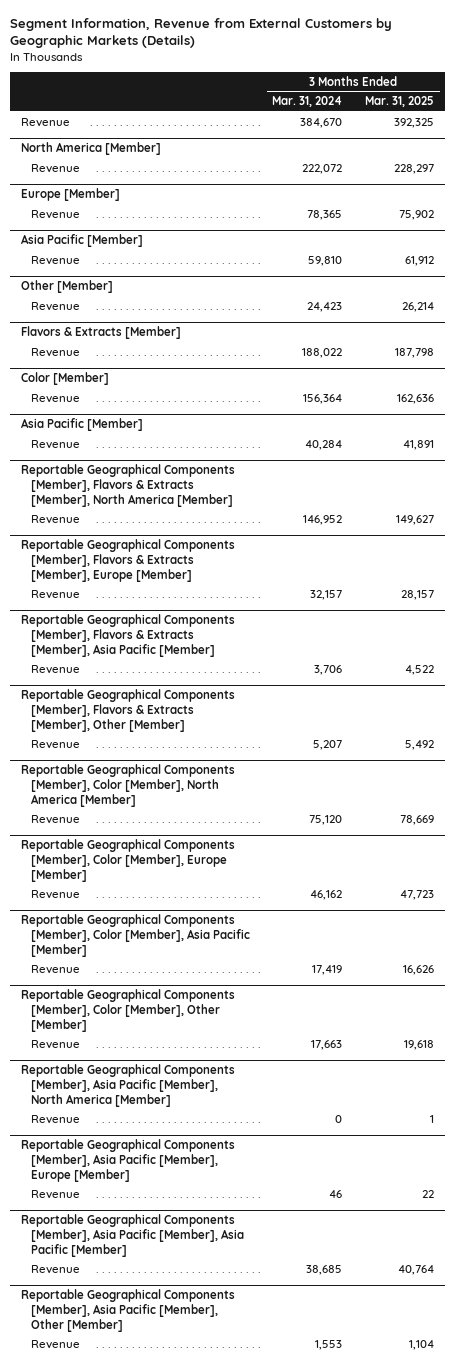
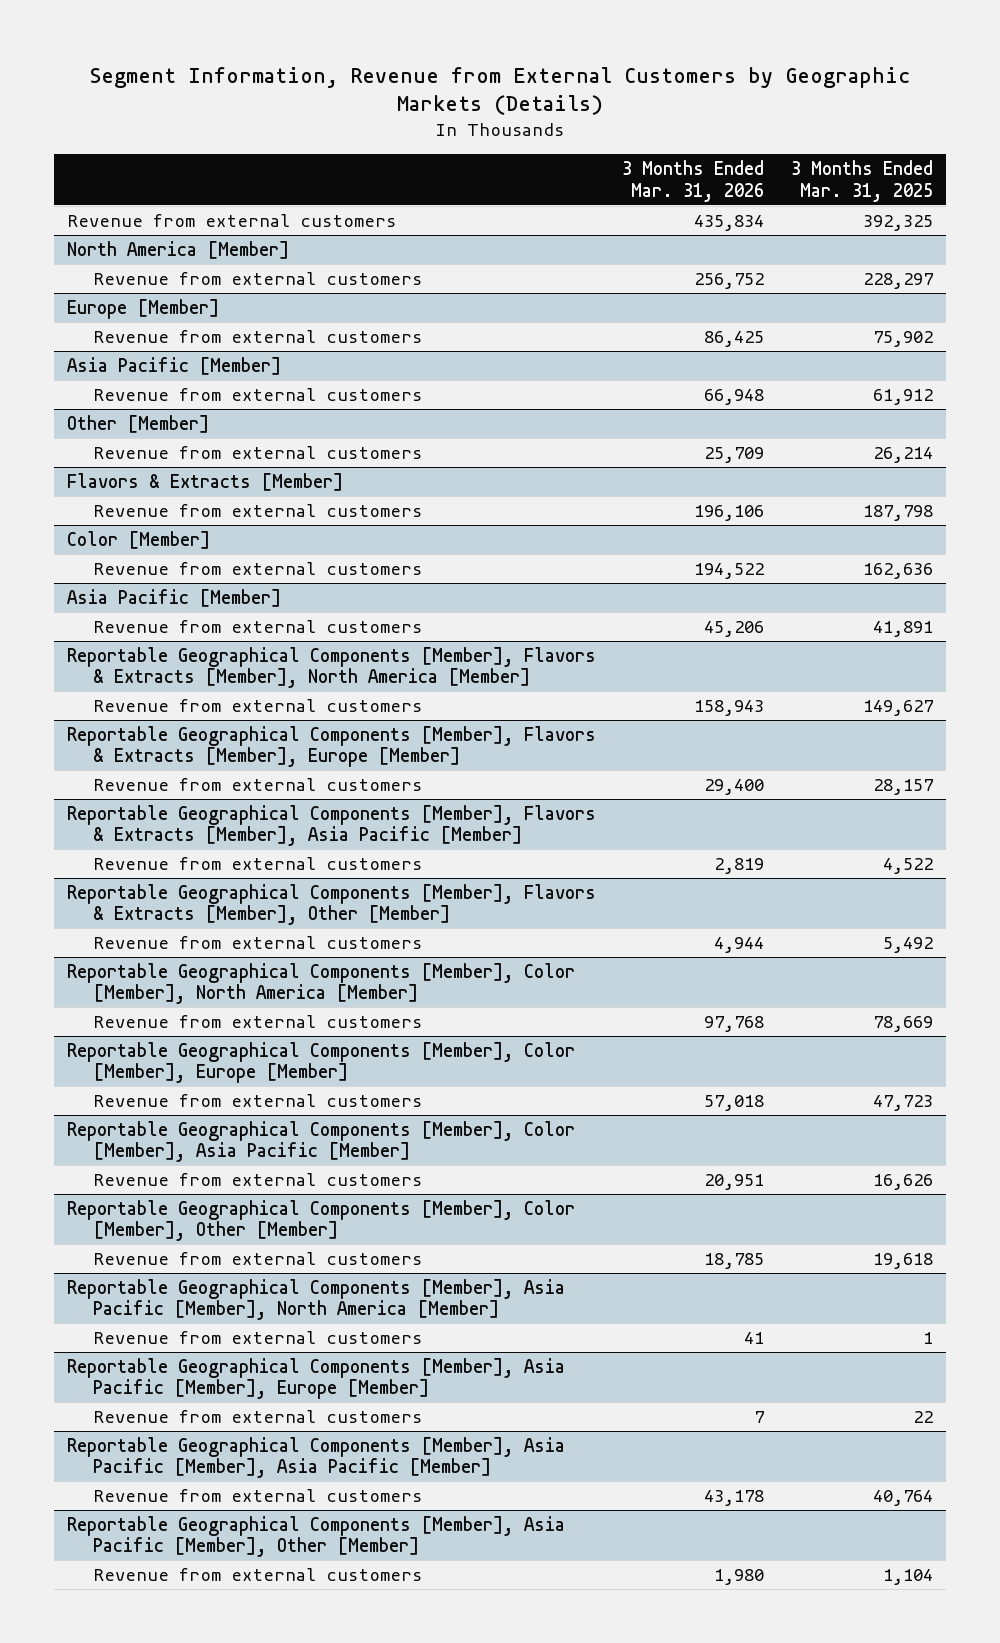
- | 3 Months Ended Mar. 31, 2024 | 3 Months Ended Mar. 31, 2025
+ | 3 Months Ended Mar. 31, 2026 | 3 Months Ended Mar. 31, 2025
- Revenue | 384,670 | 392,325
+ Revenue from external customers | 435,834 | 392,325
@ North America [Member]
- Revenue | 222,072 | 228,297
+ Revenue from external customers | 256,752 | 228,297
@ Europe [Member]
- Revenue | 78,365 | 75,902
+ Revenue from external customers | 86,425 | 75,902
@ Asia Pacific [Member]
- Revenue | 59,810 | 61,912
+ Revenue from external customers | 66,948 | 61,912
@ Other [Member]
- Revenue | 24,423 | 26,214
+ Revenue from external customers | 25,709 | 26,214
@ Flavors & Extracts [Member]
- Revenue | 188,022 | 187,798
+ Revenue from external customers | 196,106 | 187,798
@ Color [Member]
- Revenue | 156,364 | 162,636
+ Revenue from external customers | 194,522 | 162,636
@ Asia Pacific [Member]
- Revenue | 40,284 | 41,891
+ Revenue from external customers | 45,206 | 41,891
@ Reportable Geographical Components [Member], Flavors & Extracts [Member], North America [Member]
- Revenue | 146,952 | 149,627
+ Revenue from external customers | 158,943 | 149,627
@ Reportable Geographical Components [Member], Flavors & Extracts [Member], Europe [Member]
- Revenue | 32,157 | 28,157
+ Revenue from external customers | 29,400 | 28,157
@ Reportable Geographical Components [Member], Flavors & Extracts [Member], Asia Pacific [Member]
- Revenue | 3,706 | 4,522
+ Revenue from external customers | 2,819 | 4,522
@ Reportable Geographical Components [Member], Flavors & Extracts [Member], Other [Member]
- Revenue | 5,207 | 5,492
+ Revenue from external customers | 4,944 | 5,492
@ Reportable Geographical Components [Member], Color [Member], North America [Member]
- Revenue | 75,120 | 78,669
+ Revenue from external customers | 97,768 | 78,669
@ Reportable Geographical Components [Member], Color [Member], Europe [Member]
- Revenue | 46,162 | 47,723
+ Revenue from external customers | 57,018 | 47,723
@ Reportable Geographical Components [Member], Color [Member], Asia Pacific [Member]
- Revenue | 17,419 | 16,626
+ Revenue from external customers | 20,951 | 16,626
@ Reportable Geographical Components [Member], Color [Member], Other [Member]
- Revenue | 17,663 | 19,618
+ Revenue from external customers | 18,785 | 19,618
@ Reportable Geographical Components [Member], Asia Pacific [Member], North America [Member]
- Revenue | 0 | 1
+ Revenue from external customers | 41 | 1
@ Reportable Geographical Components [Member], Asia Pacific [Member], Europe [Member]
- Revenue | 46 | 22
+ Revenue from external customers | 7 | 22
@ Reportable Geographical Components [Member], Asia Pacific [Member], Asia Pacific [Member]
- Revenue | 38,685 | 40,764
+ Revenue from external customers | 43,178 | 40,764
@ Reportable Geographical Components [Member], Asia Pacific [Member], Other [Member]
- Revenue | 1,553 | 1,104
+ Revenue from external customers | 1,980 | 1,104

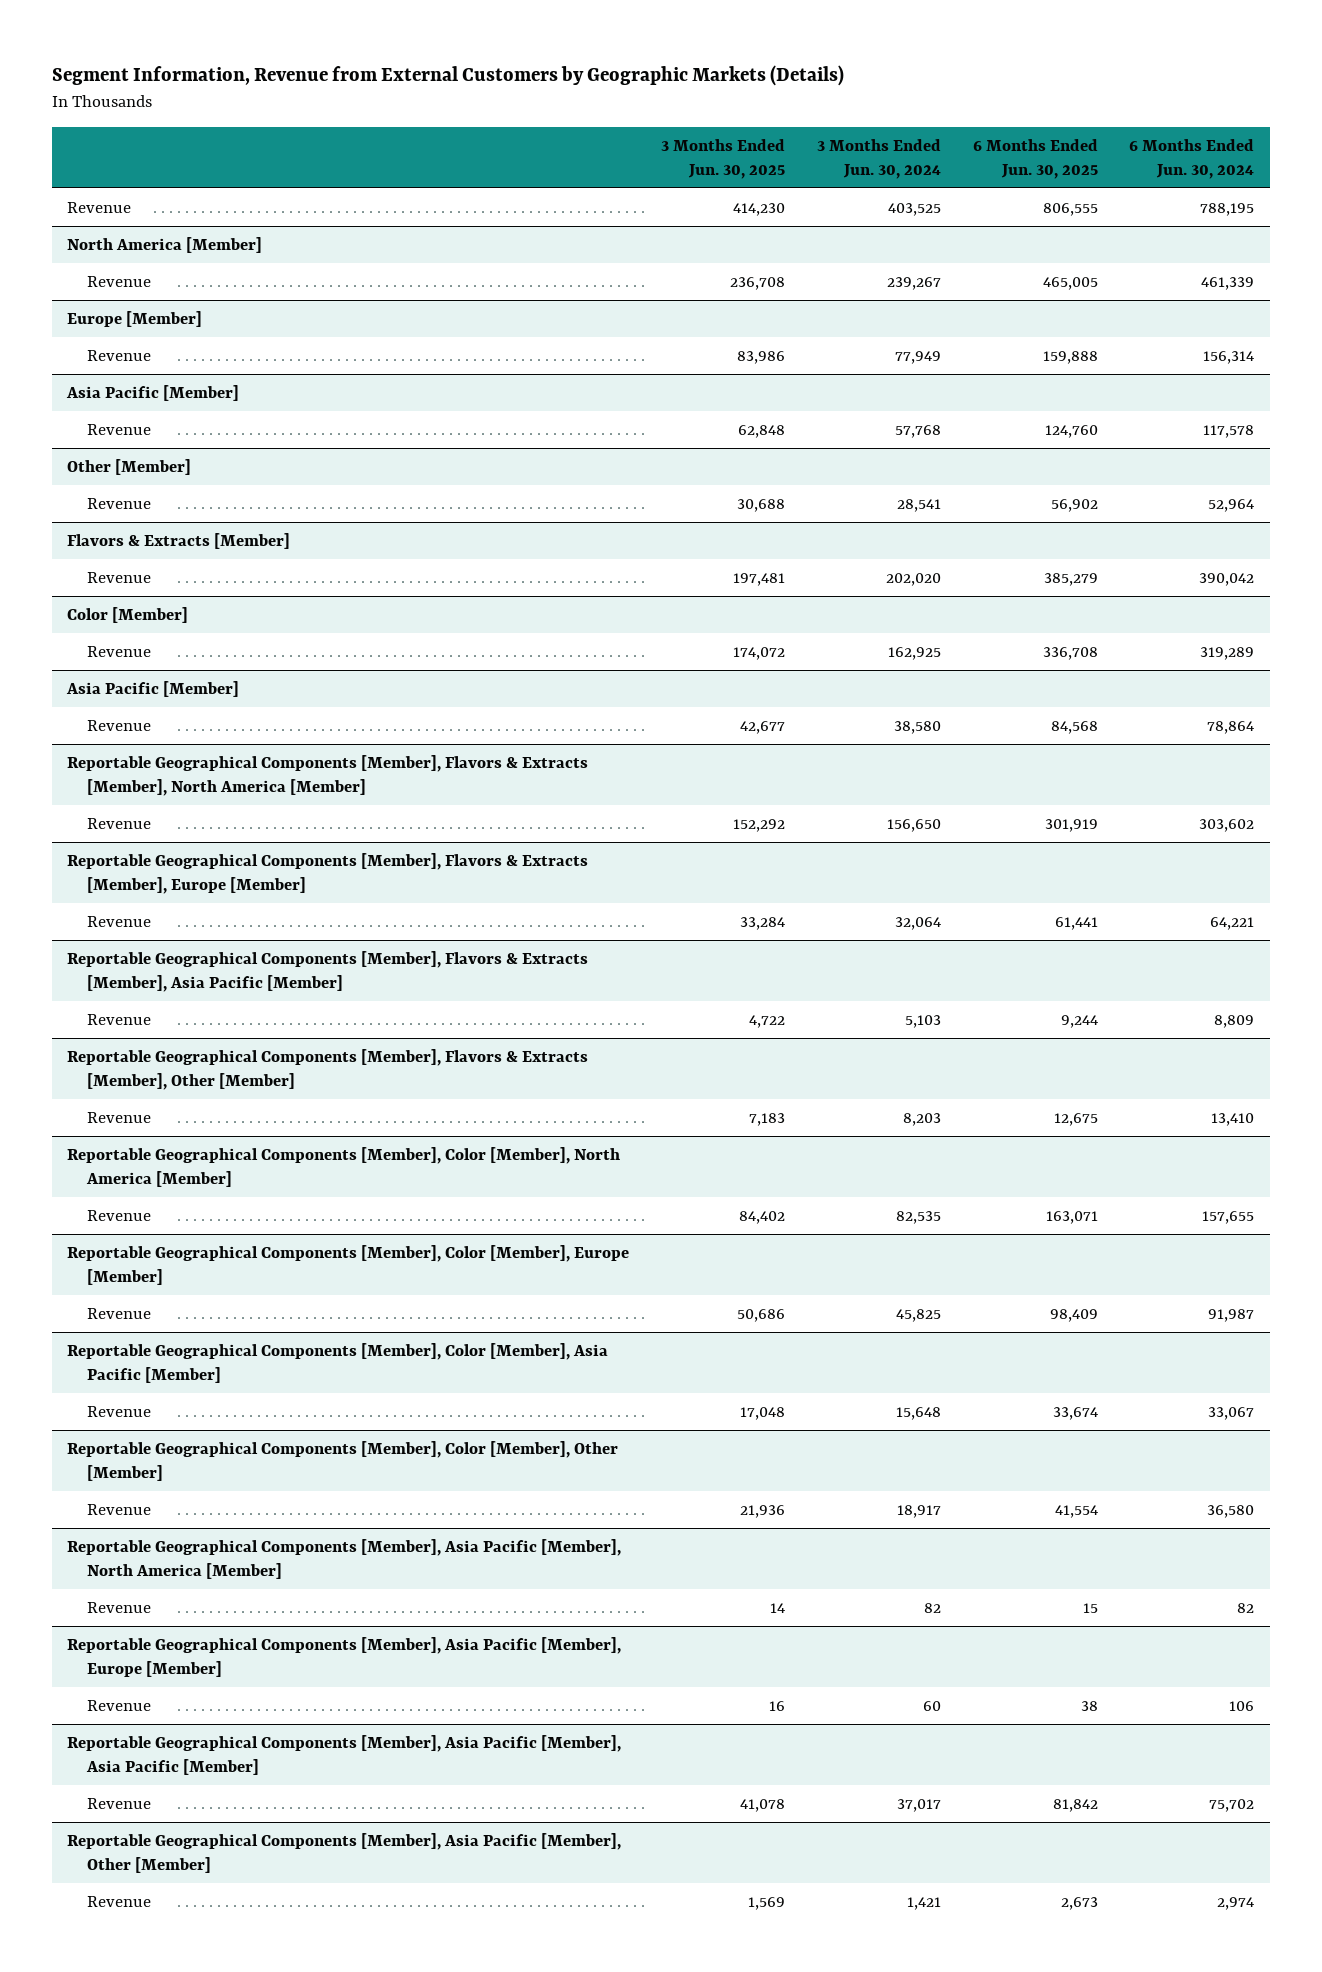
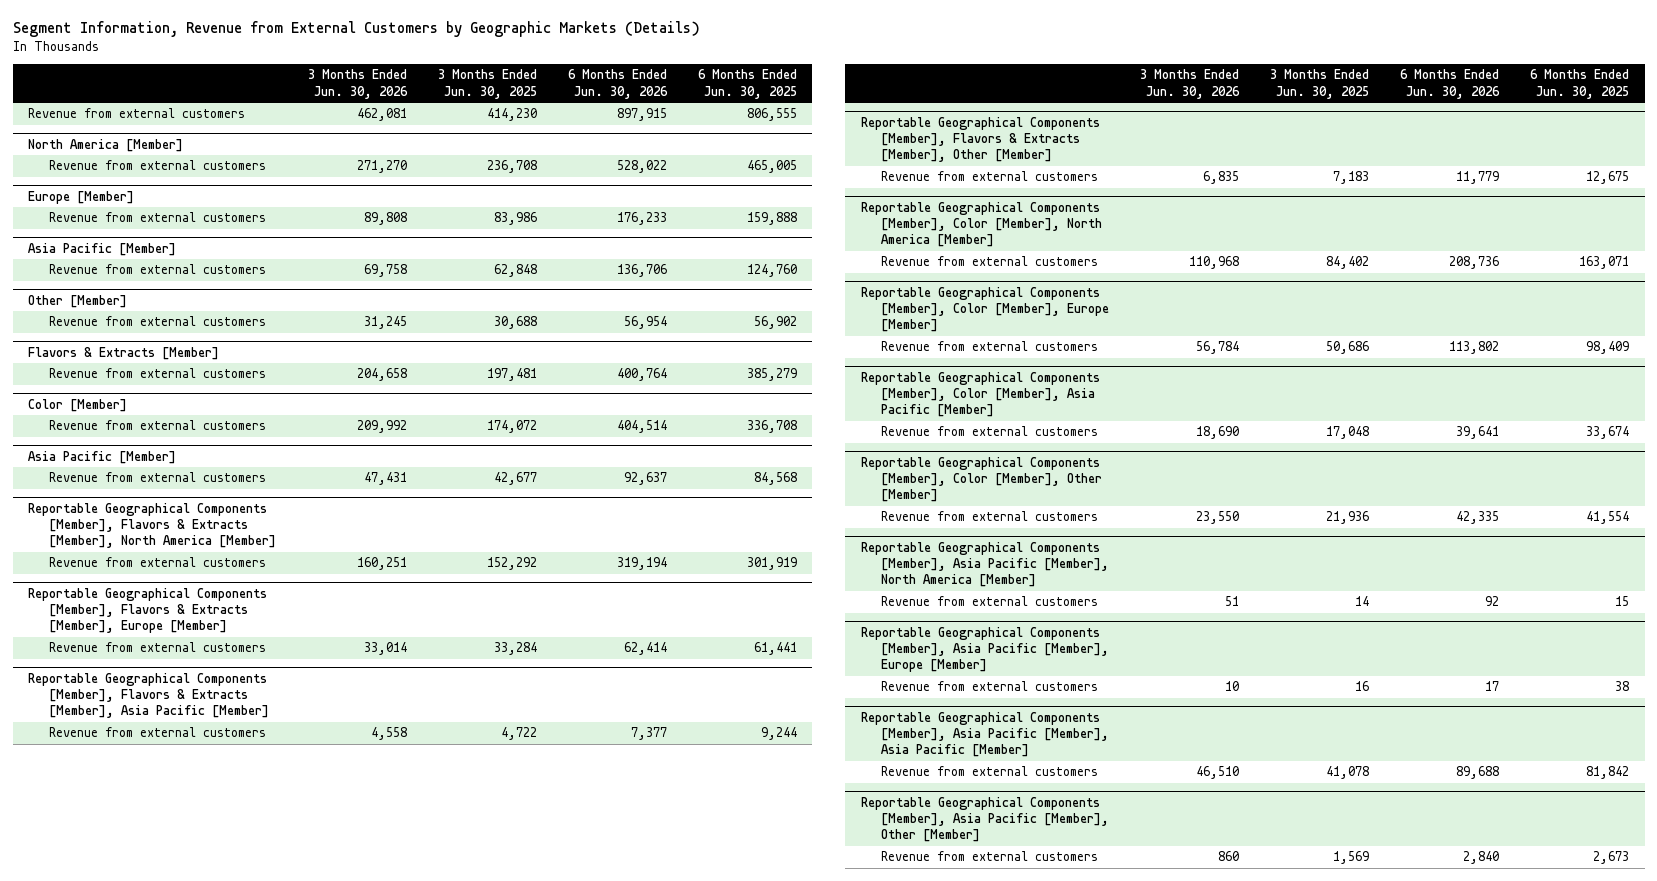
- | 3 Months Ended Jun. 30, 2025 | 3 Months Ended Jun. 30, 2024 | 6 Months Ended Jun. 30, 2025 | 6 Months Ended Jun. 30, 2024
+ | 3 Months Ended Jun. 30, 2026 | 3 Months Ended Jun. 30, 2025 | 6 Months Ended Jun. 30, 2026 | 6 Months Ended Jun. 30, 2025
- Revenue | 414,230 | 403,525 | 806,555 | 788,195
+ Revenue from external customers | 462,081 | 414,230 | 897,915 | 806,555
@ North America [Member]
- Revenue | 236,708 | 239,267 | 465,005 | 461,339
+ Revenue from external customers | 271,270 | 236,708 | 528,022 | 465,005
@ Europe [Member]
- Revenue | 83,986 | 77,949 | 159,888 | 156,314
+ Revenue from external customers | 89,808 | 83,986 | 176,233 | 159,888
@ Asia Pacific [Member]
- Revenue | 62,848 | 57,768 | 124,760 | 117,578
+ Revenue from external customers | 69,758 | 62,848 | 136,706 | 124,760
@ Other [Member]
- Revenue | 30,688 | 28,541 | 56,902 | 52,964
+ Revenue from external customers | 31,245 | 30,688 | 56,954 | 56,902
@ Flavors & Extracts [Member]
- Revenue | 197,481 | 202,020 | 385,279 | 390,042
+ Revenue from external customers | 204,658 | 197,481 | 400,764 | 385,279
@ Color [Member]
- Revenue | 174,072 | 162,925 | 336,708 | 319,289
+ Revenue from external customers | 209,992 | 174,072 | 404,514 | 336,708
@ Asia Pacific [Member]
- Revenue | 42,677 | 38,580 | 84,568 | 78,864
+ Revenue from external customers | 47,431 | 42,677 | 92,637 | 84,568
@ Reportable Geographical Components [Member], Flavors & Extracts [Member], North America [Member]
- Revenue | 152,292 | 156,650 | 301,919 | 303,602
+ Revenue from external customers | 160,251 | 152,292 | 319,194 | 301,919
@ Reportable Geographical Components [Member], Flavors & Extracts [Member], Europe [Member]
- Revenue | 33,284 | 32,064 | 61,441 | 64,221
+ Revenue from external customers | 33,014 | 33,284 | 62,414 | 61,441
@ Reportable Geographical Components [Member], Flavors & Extracts [Member], Asia Pacific [Member]
- Revenue | 4,722 | 5,103 | 9,244 | 8,809
+ Revenue from external customers | 4,558 | 4,722 | 7,377 | 9,244
@ Reportable Geographical Components [Member], Flavors & Extracts [Member], Other [Member]
- Revenue | 7,183 | 8,203 | 12,675 | 13,410
+ Revenue from external customers | 6,835 | 7,183 | 11,779 | 12,675
@ Reportable Geographical Components [Member], Color [Member], North America [Member]
- Revenue | 84,402 | 82,535 | 163,071 | 157,655
+ Revenue from external customers | 110,968 | 84,402 | 208,736 | 163,071
@ Reportable Geographical Components [Member], Color [Member], Europe [Member]
- Revenue | 50,686 | 45,825 | 98,409 | 91,987
+ Revenue from external customers | 56,784 | 50,686 | 113,802 | 98,409
@ Reportable Geographical Components [Member], Color [Member], Asia Pacific [Member]
- Revenue | 17,048 | 15,648 | 33,674 | 33,067
+ Revenue from external customers | 18,690 | 17,048 | 39,641 | 33,674
@ Reportable Geographical Components [Member], Color [Member], Other [Member]
- Revenue | 21,936 | 18,917 | 41,554 | 36,580
+ Revenue from external customers | 23,550 | 21,936 | 42,335 | 41,554
@ Reportable Geographical Components [Member], Asia Pacific [Member], North America [Member]
- Revenue | 14 | 82 | 15 | 82
+ Revenue from external customers | 51 | 14 | 92 | 15
@ Reportable Geographical Components [Member], Asia Pacific [Member], Europe [Member]
- Revenue | 16 | 60 | 38 | 106
+ Revenue from external customers | 10 | 16 | 17 | 38
@ Reportable Geographical Components [Member], Asia Pacific [Member], Asia Pacific [Member]
- Revenue | 41,078 | 37,017 | 81,842 | 75,702
+ Revenue from external customers | 46,510 | 41,078 | 89,688 | 81,842
@ Reportable Geographical Components [Member], Asia Pacific [Member], Other [Member]
- Revenue | 1,569 | 1,421 | 2,673 | 2,974
+ Revenue from external customers | 860 | 1,569 | 2,840 | 2,673

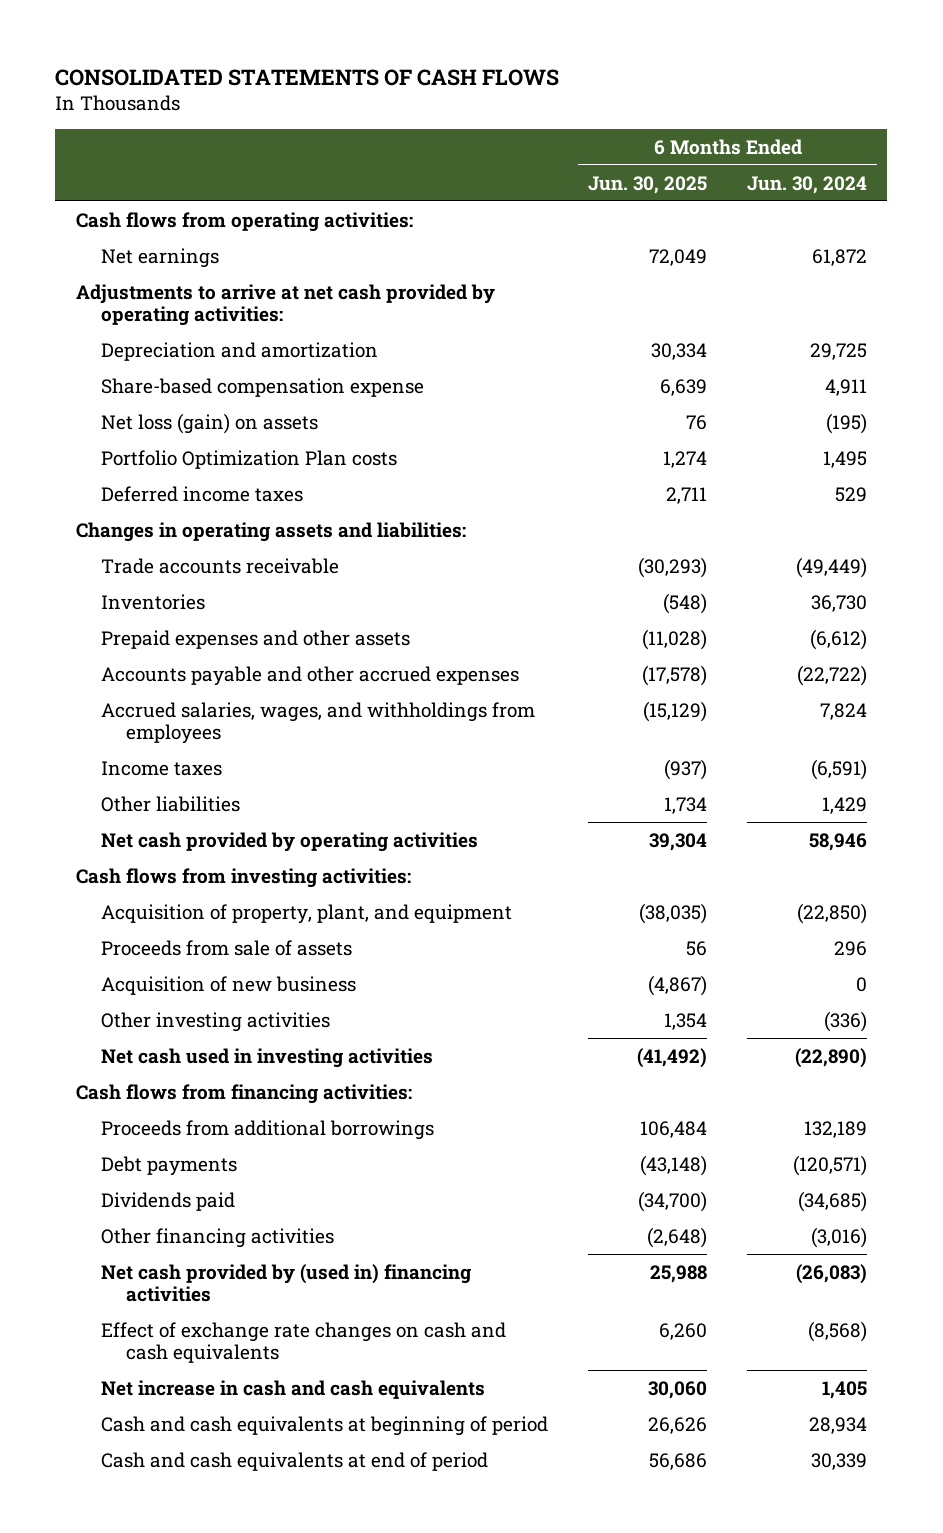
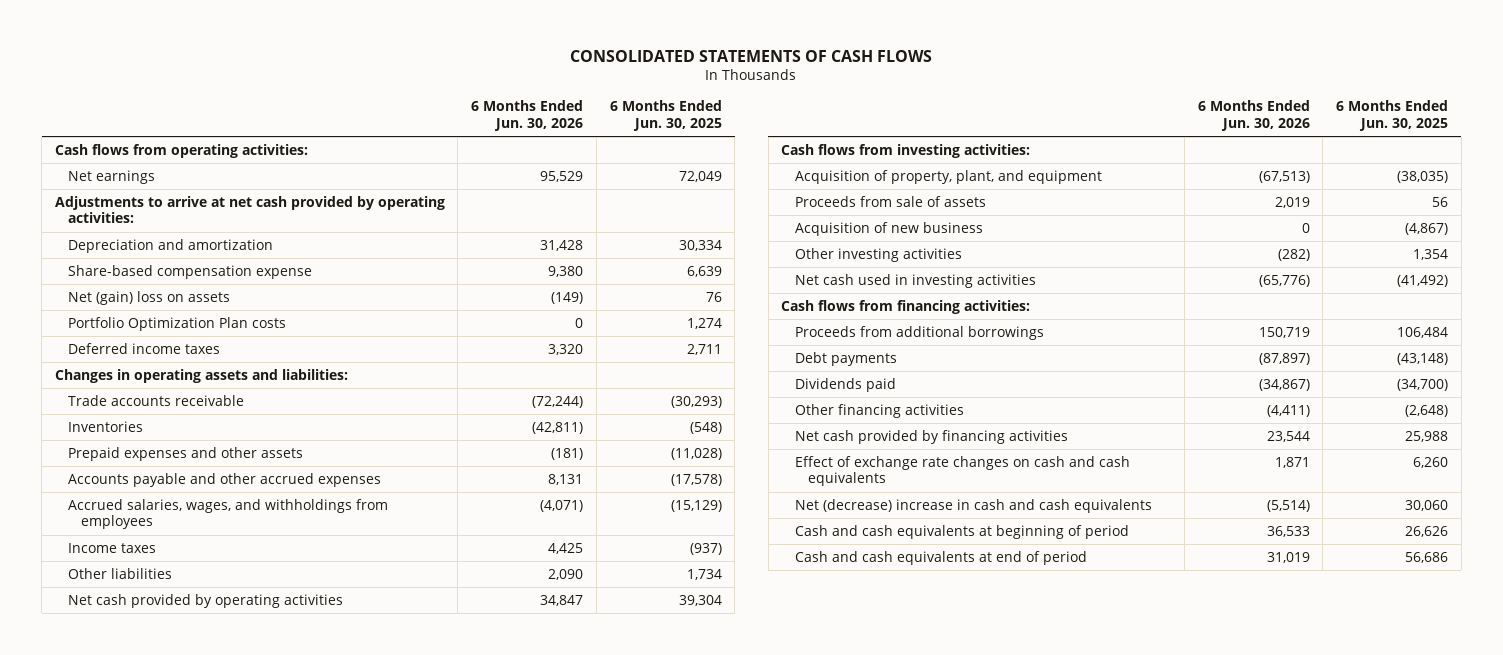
- | 6 Months Ended Jun. 30, 2025 | 6 Months Ended Jun. 30, 2024
+ | 6 Months Ended Jun. 30, 2026 | 6 Months Ended Jun. 30, 2025
- Net loss (gain) on assets | 76 | (195)
+ Net (gain) loss on assets | (149) | 76
- Net cash provided by (used in) financing activities | 25,988 | (26,083)
+ Net cash provided by financing activities | 23,544 | 25,988
- Net increase in cash and cash equivalents | 30,060 | 1,405
+ Net (decrease) increase in cash and cash equivalents | (5,514) | 30,060

